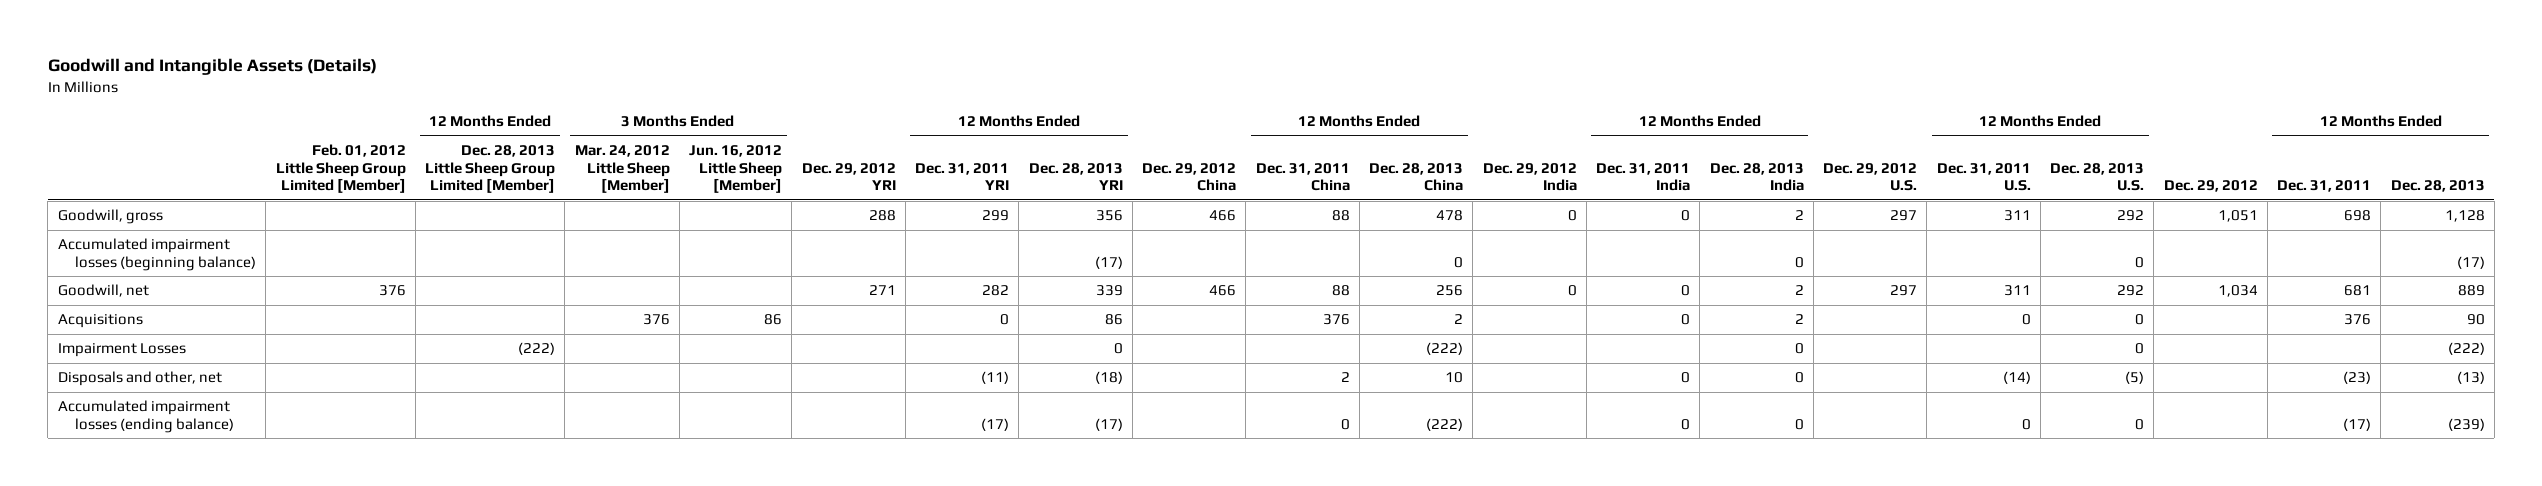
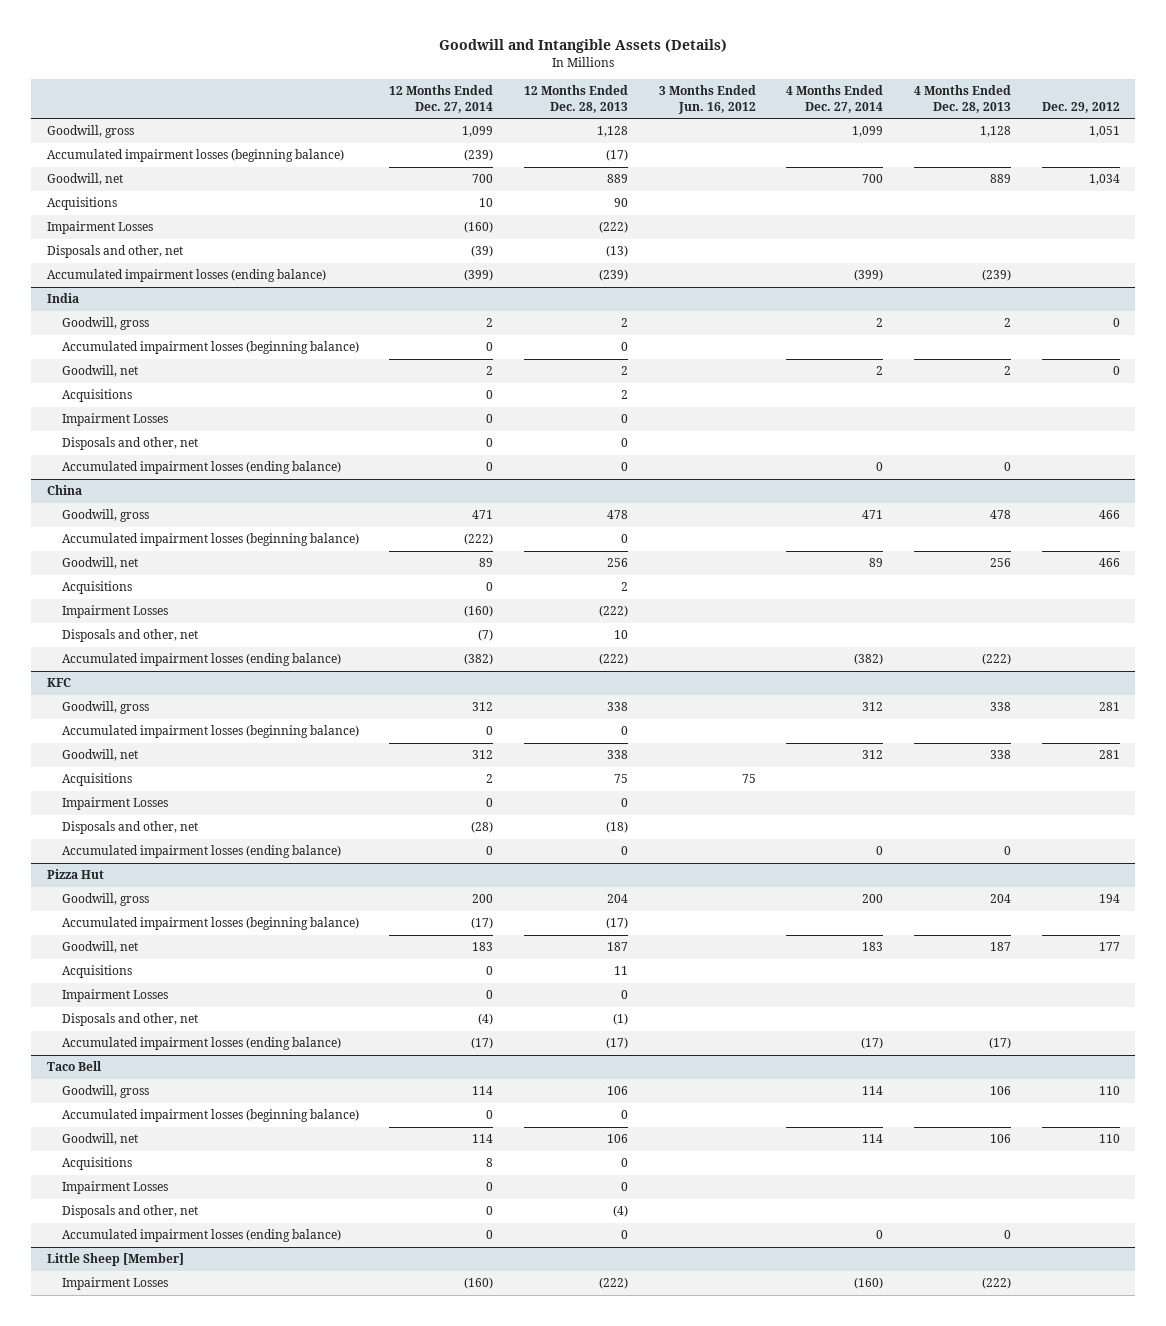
- | Feb. 01, 2012 Little Sheep Group Limited [Member] | 12 Months Ended Dec. 28, 2013 Little Sheep Group Limited [Member] | 3 Months Ended Mar. 24, 2012 Little Sheep [Member] | 3 Months Ended Jun. 16, 2012 Little Sheep [Member] | Dec. 29, 2012 YRI | 12 Months Ended Dec. 31, 2011 YRI | 12 Months Ended Dec. 28, 2013 YRI | Dec. 29, 2012 China | 12 Months Ended Dec. 31, 2011 China | 12 Months Ended Dec. 28, 2013 China | Dec. 29, 2012 India | 12 Months Ended Dec. 31, 2011 India | 12 Months Ended Dec. 28, 2013 India | Dec. 29, 2012 U.S. | 12 Months Ended Dec. 31, 2011 U.S. | 12 Months Ended Dec. 28, 2013 U.S. | Dec. 29, 2012 | 12 Months Ended Dec. 31, 2011 | 12 Months Ended Dec. 28, 2013
+ | 12 Months Ended Dec. 27, 2014 | 12 Months Ended Dec. 28, 2013 | 3 Months Ended Jun. 16, 2012 | 4 Months Ended Dec. 27, 2014 | 4 Months Ended Dec. 28, 2013 | Dec. 29, 2012
+ India
+ Goodwill, gross | 2 | 2 | | 2 | 2 | 0
+ Accumulated impairment losses (beginning balance) | 0 | 0 | | | |
+ Goodwill, net | 2 | 2 | | 2 | 2 | 0
+ Acquisitions | 0 | 2 | | | |
+ Impairment Losses | 0 | 0 | | | |
+ Disposals and other, net | 0 | 0 | | | |
+ Accumulated impairment losses (ending balance) | 0 | 0 | | 0 | 0 |
+ China
+ Goodwill, gross | 471 | 478 | | 471 | 478 | 466
+ Accumulated impairment losses (beginning balance) | (222) | 0 | | | |
+ Goodwill, net | 89 | 256 | | 89 | 256 | 466
+ Acquisitions | 0 | 2 | | | |
+ Impairment Losses | (160) | (222) | | | |
+ Disposals and other, net | (7) | 10 | | | |
+ Accumulated impairment losses (ending balance) | (382) | (222) | | (382) | (222) |
+ KFC
+ Goodwill, gross | 312 | 338 | | 312 | 338 | 281
+ Accumulated impairment losses (beginning balance) | 0 | 0 | | | |
+ Goodwill, net | 312 | 338 | | 312 | 338 | 281
+ Acquisitions | 2 | 75 | 75 | | |
+ Impairment Losses | 0 | 0 | | | |
+ Disposals and other, net | (28) | (18) | | | |
+ Accumulated impairment losses (ending balance) | 0 | 0 | | 0 | 0 |
+ Pizza Hut
+ Goodwill, gross | 200 | 204 | | 200 | 204 | 194
+ Accumulated impairment losses (beginning balance) | (17) | (17) | | | |
+ Goodwill, net | 183 | 187 | | 183 | 187 | 177
+ Acquisitions | 0 | 11 | | | |
+ Impairment Losses | 0 | 0 | | | |
+ Disposals and other, net | (4) | (1) | | | |
+ Accumulated impairment losses (ending balance) | (17) | (17) | | (17) | (17) |
+ Taco Bell
+ Goodwill, gross | 114 | 106 | | 114 | 106 | 110
+ Accumulated impairment losses (beginning balance) | 0 | 0 | | | |
+ Goodwill, net | 114 | 106 | | 114 | 106 | 110
+ Acquisitions | 8 | 0 | | | |
+ Impairment Losses | 0 | 0 | | | |
+ Disposals and other, net | 0 | (4) | | | |
+ Accumulated impairment losses (ending balance) | 0 | 0 | | 0 | 0 |
+ Little Sheep [Member]
+ Impairment Losses | (160) | (222) | | (160) | (222) |

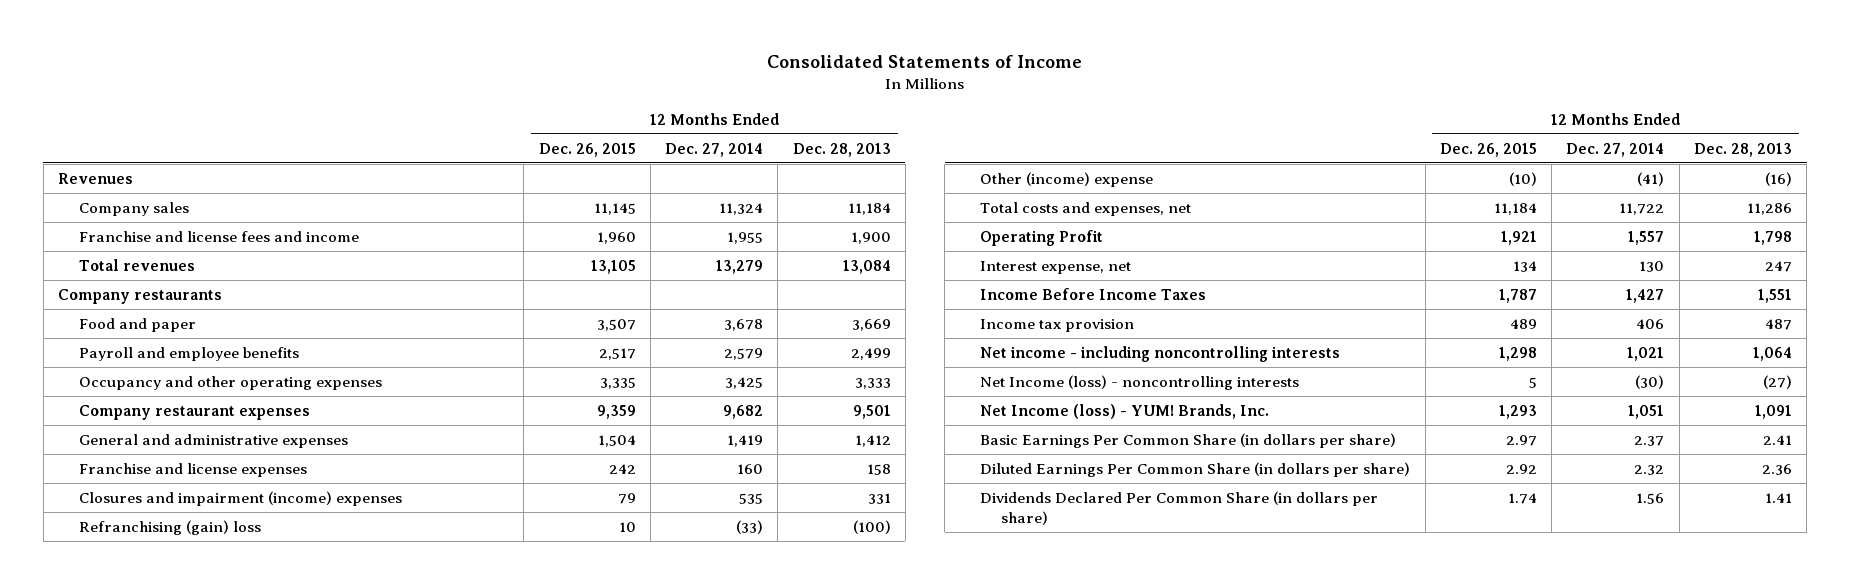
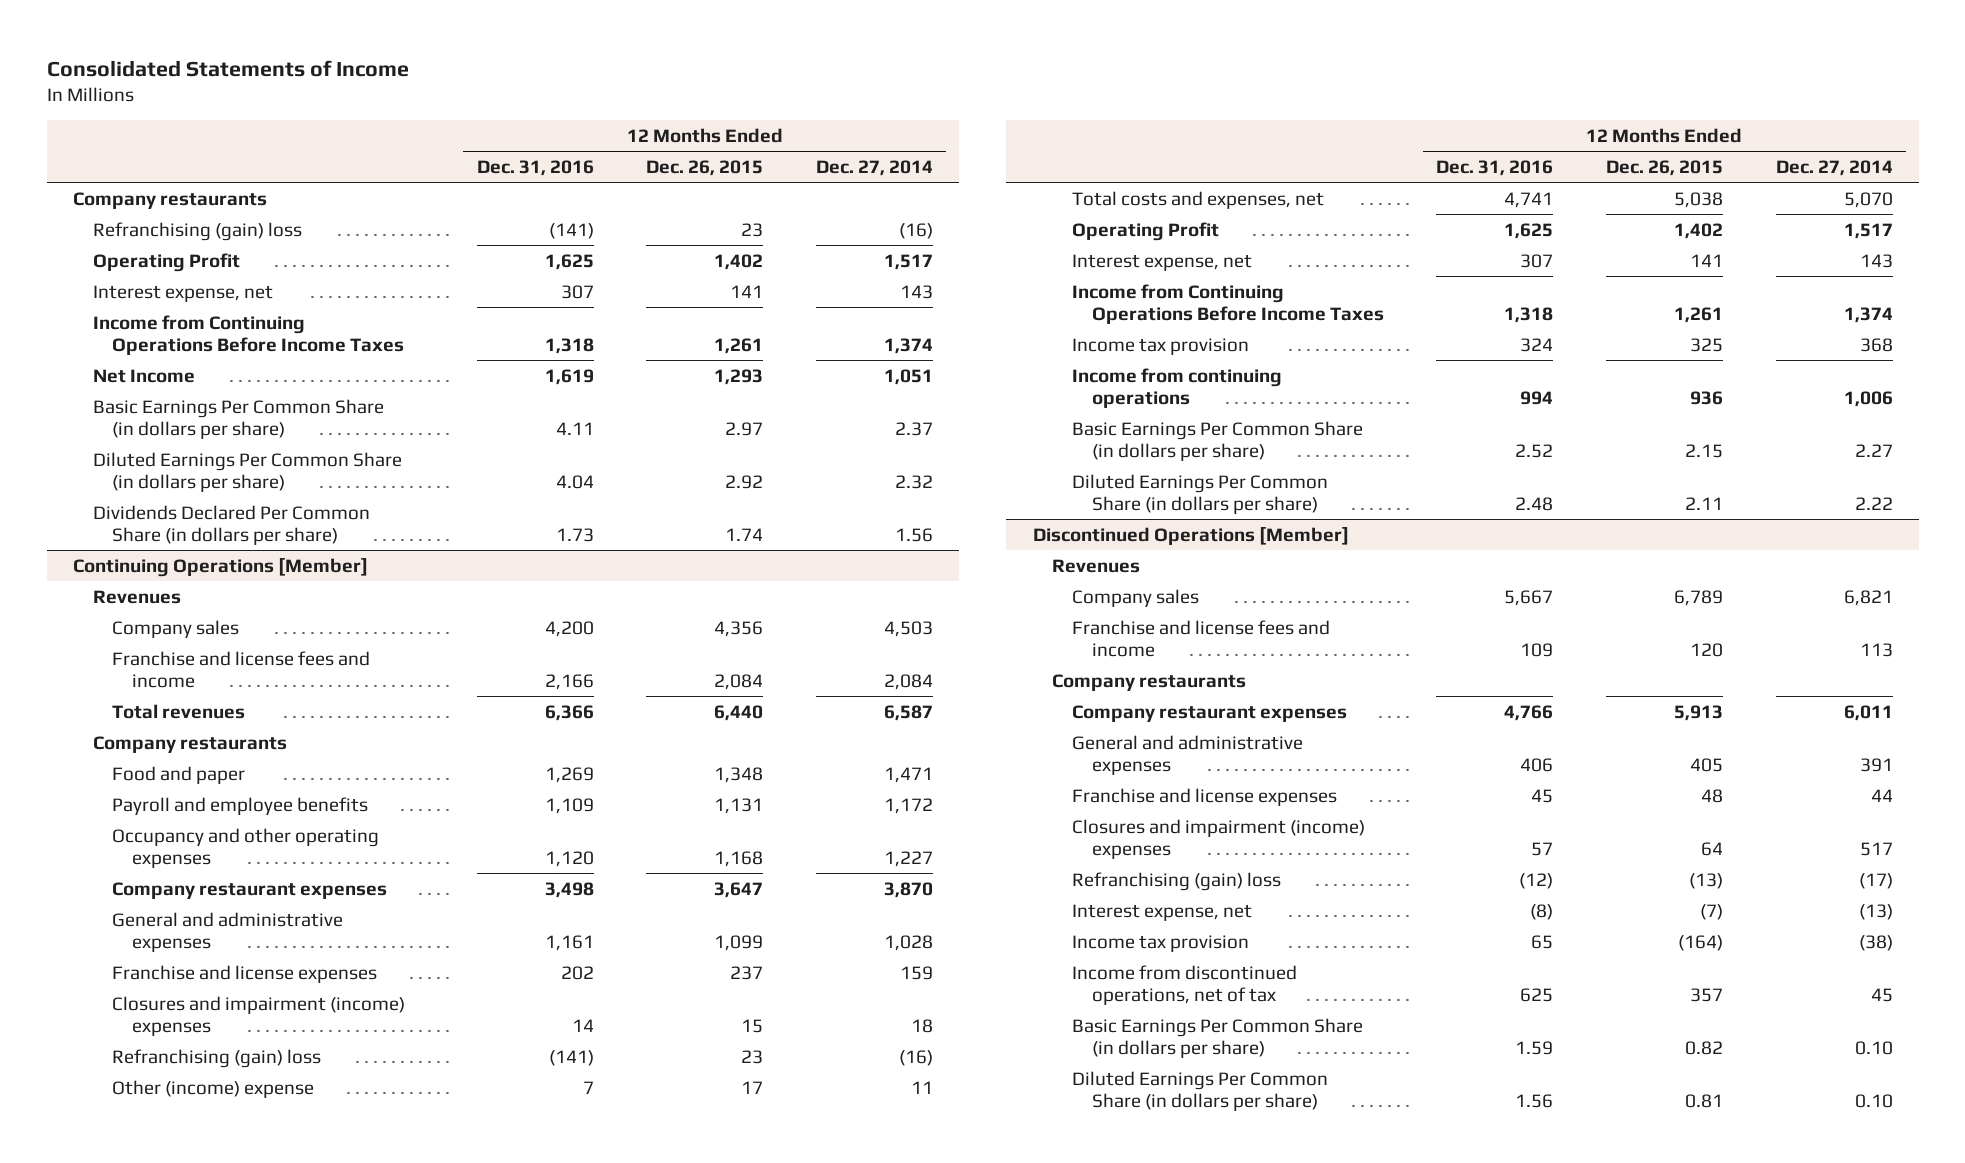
- | 12 Months Ended Dec. 26, 2015 | 12 Months Ended Dec. 27, 2014 | 12 Months Ended Dec. 28, 2013
+ | 12 Months Ended Dec. 31, 2016 | 12 Months Ended Dec. 26, 2015 | 12 Months Ended Dec. 27, 2014
- Revenues
- Company sales | 11,145 | 11,324 | 11,184
- Franchise and license fees and income | 1,960 | 1,955 | 1,900
- Total revenues | 13,105 | 13,279 | 13,084
- Food and paper | 3,507 | 3,678 | 3,669
- Payroll and employee benefits | 2,517 | 2,579 | 2,499
- Occupancy and other operating expenses | 3,335 | 3,425 | 3,333
- Company restaurant expenses | 9,359 | 9,682 | 9,501
- General and administrative expenses | 1,504 | 1,419 | 1,412
- Franchise and license expenses | 242 | 160 | 158
- Closures and impairment (income) expenses | 79 | 535 | 331
- Refranchising (gain) loss | 10 | (33) | (100)
- Other (income) expense | (10) | (41) | (16)
- Total costs and expenses, net | 11,184 | 11,722 | 11,286
- Operating Profit | 1,921 | 1,557 | 1,798
- Interest expense, net | 134 | 130 | 247
- Income Before Income Taxes | 1,787 | 1,427 | 1,551
- Income tax provision | 489 | 406 | 487
- Net income - including noncontrolling interests | 1,298 | 1,021 | 1,064
- Net Income (loss) - noncontrolling interests | 5 | (30) | (27)
- Net Income (loss) - YUM! Brands, Inc. | 1,293 | 1,051 | 1,091
+ Refranchising (gain) loss | (141) | 23 | (16)
+ Operating Profit | 1,625 | 1,402 | 1,517
+ Interest expense, net | 307 | 141 | 143
+ Income from Continuing Operations Before Income Taxes | 1,318 | 1,261 | 1,374
+ Net Income | 1,619 | 1,293 | 1,051
+ Continuing Operations [Member]
+ Revenues
+ Company sales | 4,200 | 4,356 | 4,503
+ Franchise and license fees and income | 2,166 | 2,084 | 2,084
+ Total revenues | 6,366 | 6,440 | 6,587
+ Company restaurants
+ Food and paper | 1,269 | 1,348 | 1,471
+ Payroll and employee benefits | 1,109 | 1,131 | 1,172
+ Occupancy and other operating expenses | 1,120 | 1,168 | 1,227
+ Company restaurant expenses | 3,498 | 3,647 | 3,870
+ General and administrative expenses | 1,161 | 1,099 | 1,028
+ Franchise and license expenses | 202 | 237 | 159
+ Closures and impairment (income) expenses | 14 | 15 | 18
+ Refranchising (gain) loss | (141) | 23 | (16)
+ Other (income) expense | 7 | 17 | 11
+ Total costs and expenses, net | 4,741 | 5,038 | 5,070
+ Operating Profit | 1,625 | 1,402 | 1,517
+ Interest expense, net | 307 | 141 | 143
+ Income from Continuing Operations Before Income Taxes | 1,318 | 1,261 | 1,374
+ Income tax provision | 324 | 325 | 368
+ Income from continuing operations | 994 | 936 | 1,006
+ Basic Earnings Per Common Share (in dollars per share) | 2.52 | 2.15 | 2.27
+ Diluted Earnings Per Common Share (in dollars per share) | 2.48 | 2.11 | 2.22
+ Discontinued Operations [Member]
+ Revenues
+ Company sales | 5,667 | 6,789 | 6,821
+ Franchise and license fees and income | 109 | 120 | 113
+ Company restaurants
+ Company restaurant expenses | 4,766 | 5,913 | 6,011
+ General and administrative expenses | 406 | 405 | 391
+ Franchise and license expenses | 45 | 48 | 44
+ Closures and impairment (income) expenses | 57 | 64 | 517
+ Refranchising (gain) loss | (12) | (13) | (17)
+ Interest expense, net | (8) | (7) | (13)
+ Income tax provision | 65 | (164) | (38)
+ Income from discontinued operations, net of tax | 625 | 357 | 45
+ Basic Earnings Per Common Share (in dollars per share) | 1.59 | 0.82 | 0.10
+ Diluted Earnings Per Common Share (in dollars per share) | 1.56 | 0.81 | 0.10

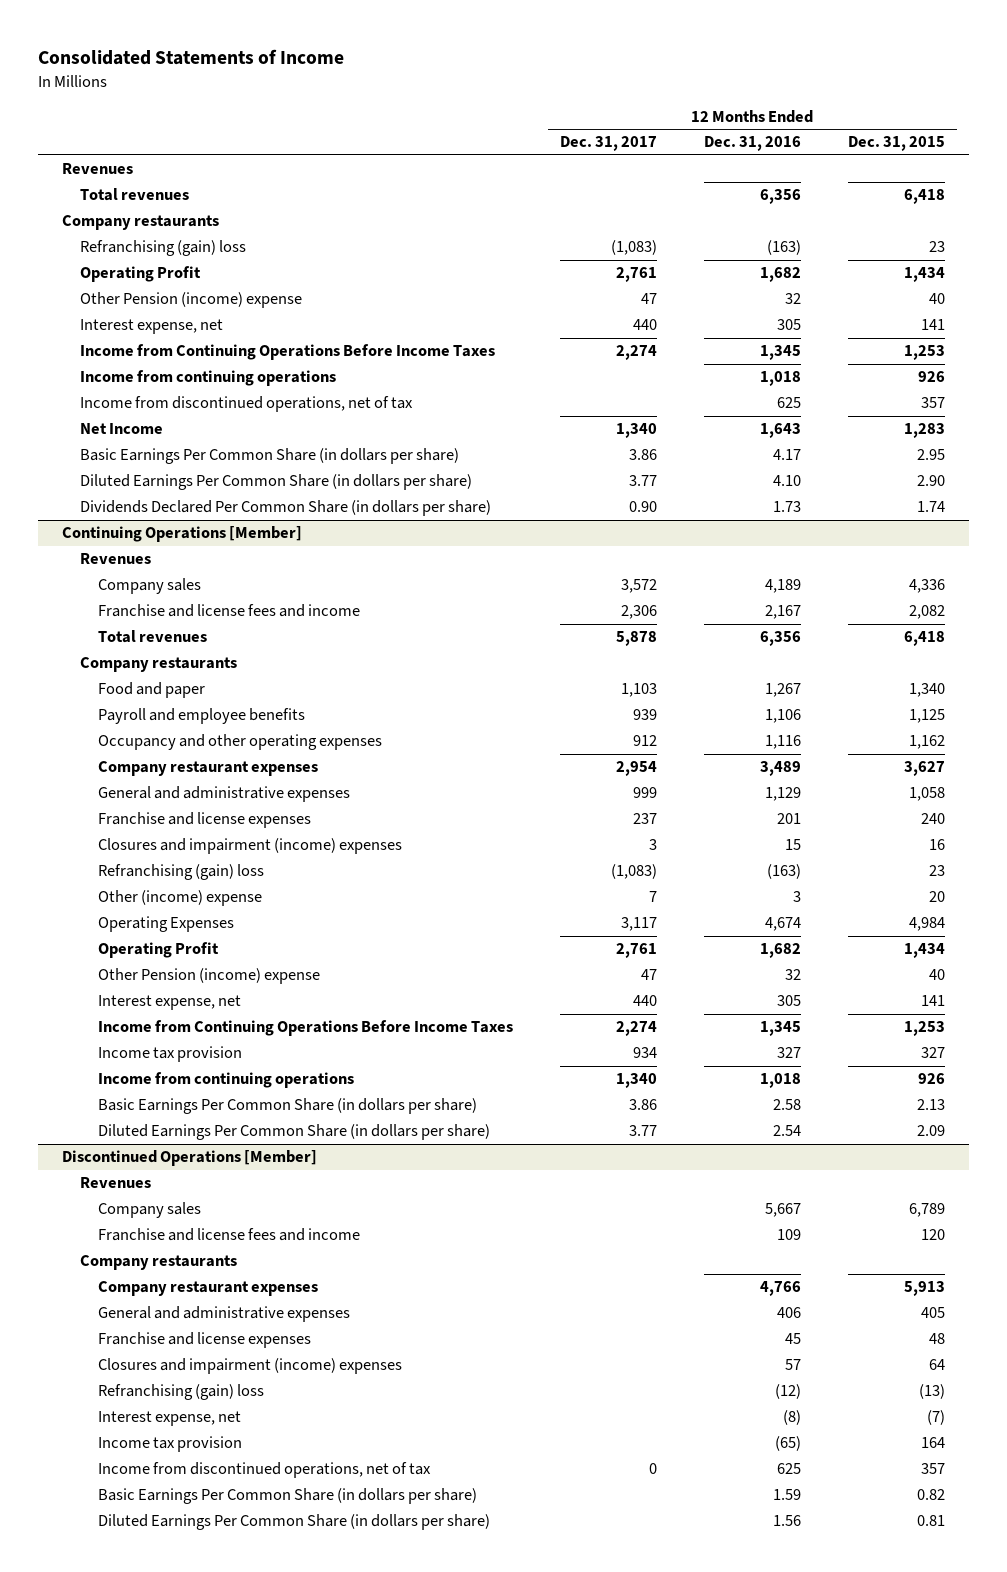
- | 12 Months Ended Dec. 31, 2016 | 12 Months Ended Dec. 26, 2015 | 12 Months Ended Dec. 27, 2014
+ | 12 Months Ended Dec. 31, 2017 | 12 Months Ended Dec. 31, 2016 | 12 Months Ended Dec. 31, 2015
+ Revenues
+ Total revenues | | 6,356 | 6,418
- Refranchising (gain) loss | (141) | 23 | (16)
- Operating Profit | 1,625 | 1,402 | 1,517
- Interest expense, net | 307 | 141 | 143
- Income from Continuing Operations Before Income Taxes | 1,318 | 1,261 | 1,374
- Net Income | 1,619 | 1,293 | 1,051
- Basic Earnings Per Common Share (in dollars per share) | 4.11 | 2.97 | 2.37
- Diluted Earnings Per Common Share (in dollars per share) | 4.04 | 2.92 | 2.32
+ Refranchising (gain) loss | (1,083) | (163) | 23
+ Operating Profit | 2,761 | 1,682 | 1,434
+ Other Pension (income) expense | 47 | 32 | 40
+ Interest expense, net | 440 | 305 | 141
+ Income from Continuing Operations Before Income Taxes | 2,274 | 1,345 | 1,253
+ Income from continuing operations | | 1,018 | 926
+ Income from discontinued operations, net of tax | | 625 | 357
+ Net Income | 1,340 | 1,643 | 1,283
+ Basic Earnings Per Common Share (in dollars per share) | 3.86 | 4.17 | 2.95
+ Diluted Earnings Per Common Share (in dollars per share) | 3.77 | 4.10 | 2.90
@ Continuing Operations [Member]
- Company sales | 4,200 | 4,356 | 4,503
- Franchise and license fees and income | 2,166 | 2,084 | 2,084
- Total revenues | 6,366 | 6,440 | 6,587
+ Company sales | 3,572 | 4,189 | 4,336
+ Franchise and license fees and income | 2,306 | 2,167 | 2,082
+ Total revenues | 5,878 | 6,356 | 6,418
- Food and paper | 1,269 | 1,348 | 1,471
- Payroll and employee benefits | 1,109 | 1,131 | 1,172
- Occupancy and other operating expenses | 1,120 | 1,168 | 1,227
- Company restaurant expenses | 3,498 | 3,647 | 3,870
- General and administrative expenses | 1,161 | 1,099 | 1,028
- Franchise and license expenses | 202 | 237 | 159
- Closures and impairment (income) expenses | 14 | 15 | 18
- Refranchising (gain) loss | (141) | 23 | (16)
- Other (income) expense | 7 | 17 | 11
- Total costs and expenses, net | 4,741 | 5,038 | 5,070
- Operating Profit | 1,625 | 1,402 | 1,517
- Interest expense, net | 307 | 141 | 143
- Income from Continuing Operations Before Income Taxes | 1,318 | 1,261 | 1,374
- Income tax provision | 324 | 325 | 368
- Income from continuing operations | 994 | 936 | 1,006
- Basic Earnings Per Common Share (in dollars per share) | 2.52 | 2.15 | 2.27
- Diluted Earnings Per Common Share (in dollars per share) | 2.48 | 2.11 | 2.22
+ Food and paper | 1,103 | 1,267 | 1,340
+ Payroll and employee benefits | 939 | 1,106 | 1,125
+ Occupancy and other operating expenses | 912 | 1,116 | 1,162
+ Company restaurant expenses | 2,954 | 3,489 | 3,627
+ General and administrative expenses | 999 | 1,129 | 1,058
+ Franchise and license expenses | 237 | 201 | 240
+ Closures and impairment (income) expenses | 3 | 15 | 16
+ Refranchising (gain) loss | (1,083) | (163) | 23
+ Other (income) expense | 7 | 3 | 20
+ Operating Expenses | 3,117 | 4,674 | 4,984
+ Operating Profit | 2,761 | 1,682 | 1,434
+ Other Pension (income) expense | 47 | 32 | 40
+ Interest expense, net | 440 | 305 | 141
+ Income from Continuing Operations Before Income Taxes | 2,274 | 1,345 | 1,253
+ Income tax provision | 934 | 327 | 327
+ Income from continuing operations | 1,340 | 1,018 | 926
+ Basic Earnings Per Common Share (in dollars per share) | 3.86 | 2.58 | 2.13
+ Diluted Earnings Per Common Share (in dollars per share) | 3.77 | 2.54 | 2.09
@ Discontinued Operations [Member]
- Income tax provision | 65 | (164) | (38)
+ Income tax provision | | (65) | 164

